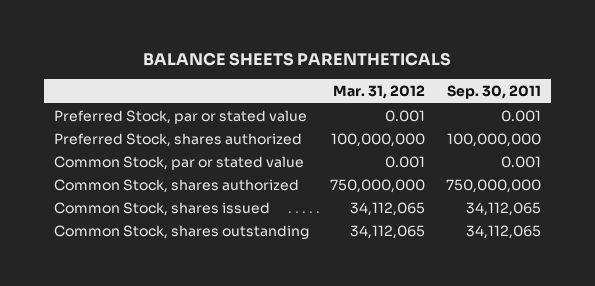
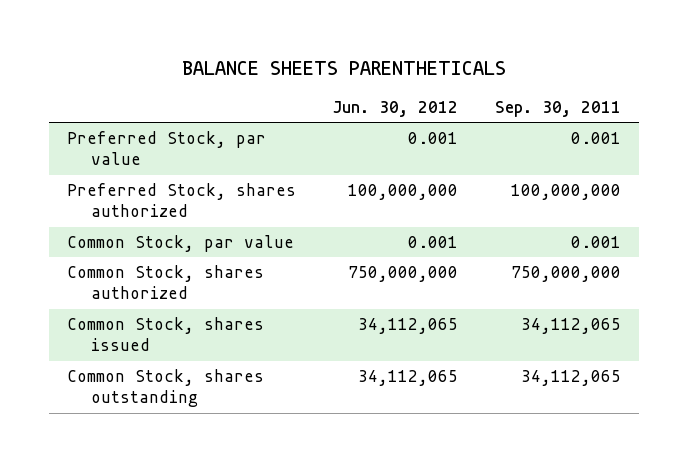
- | Mar. 31, 2012 | Sep. 30, 2011
+ | Jun. 30, 2012 | Sep. 30, 2011
- Preferred Stock, par or stated value | 0.001 | 0.001
+ Preferred Stock, par value | 0.001 | 0.001
- Common Stock, par or stated value | 0.001 | 0.001
+ Common Stock, par value | 0.001 | 0.001

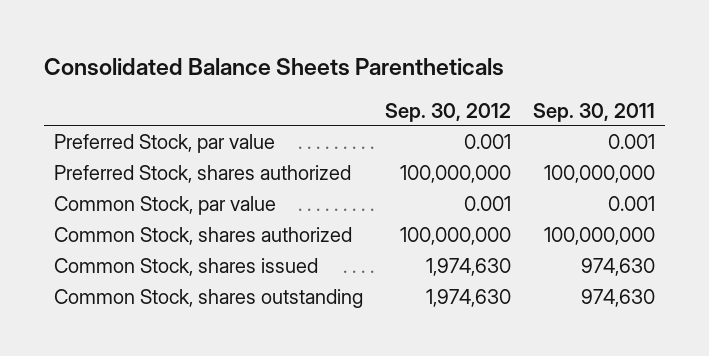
- BALANCE SHEETS PARENTHETICALS
+ Consolidated Balance Sheets Parentheticals
- | Jun. 30, 2012 | Sep. 30, 2011
+ | Sep. 30, 2012 | Sep. 30, 2011
- Common Stock, shares authorized | 750,000,000 | 750,000,000
- Common Stock, shares issued | 34,112,065 | 34,112,065
- Common Stock, shares outstanding | 34,112,065 | 34,112,065
+ Common Stock, shares authorized | 100,000,000 | 100,000,000
+ Common Stock, shares issued | 1,974,630 | 974,630
+ Common Stock, shares outstanding | 1,974,630 | 974,630

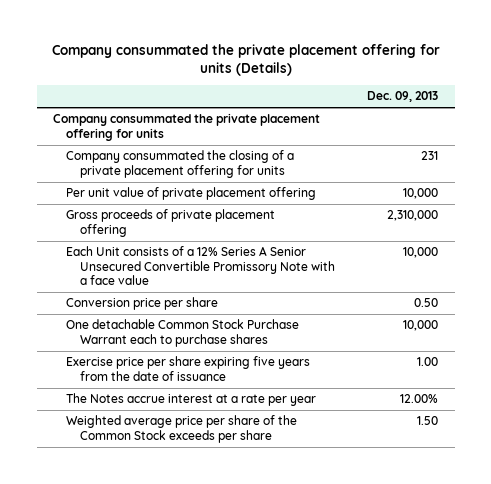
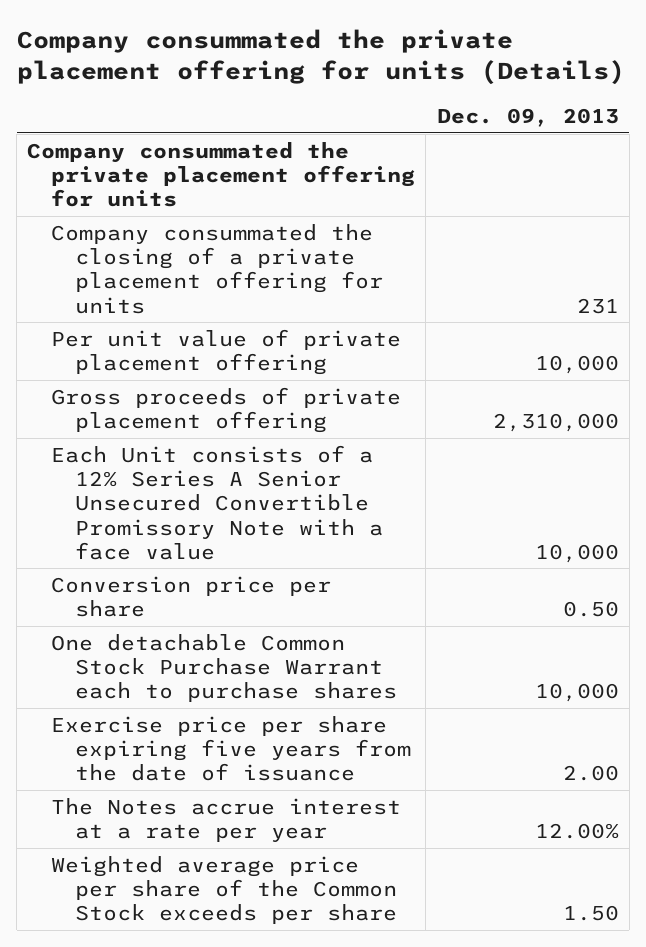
- Exercise price per share expiring five years from the date of issuance | 1.00
+ Exercise price per share expiring five years from the date of issuance | 2.00

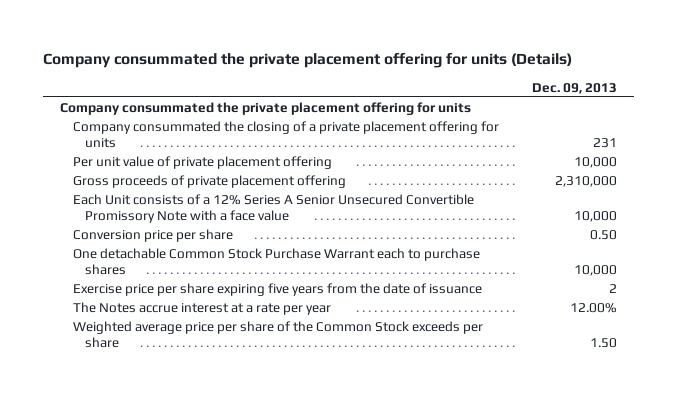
- Exercise price per share expiring five years from the date of issuance | 2.00
+ Exercise price per share expiring five years from the date of issuance | 2

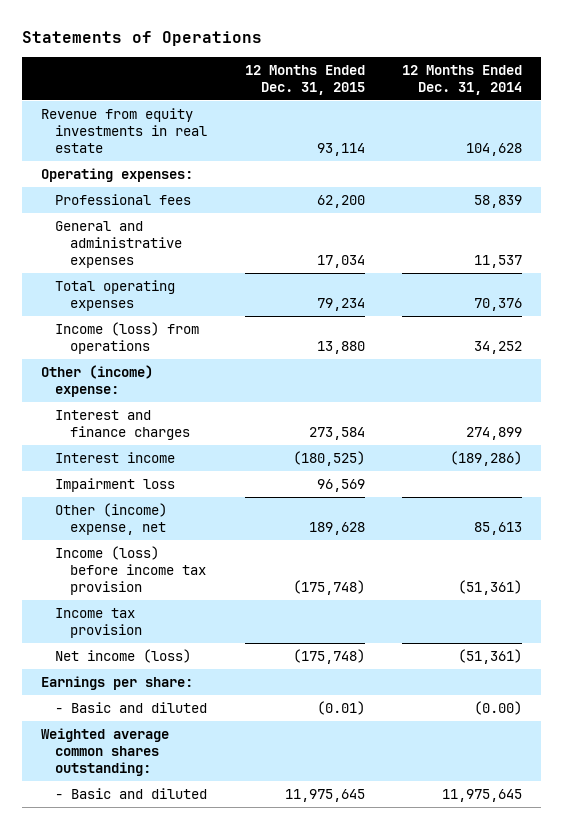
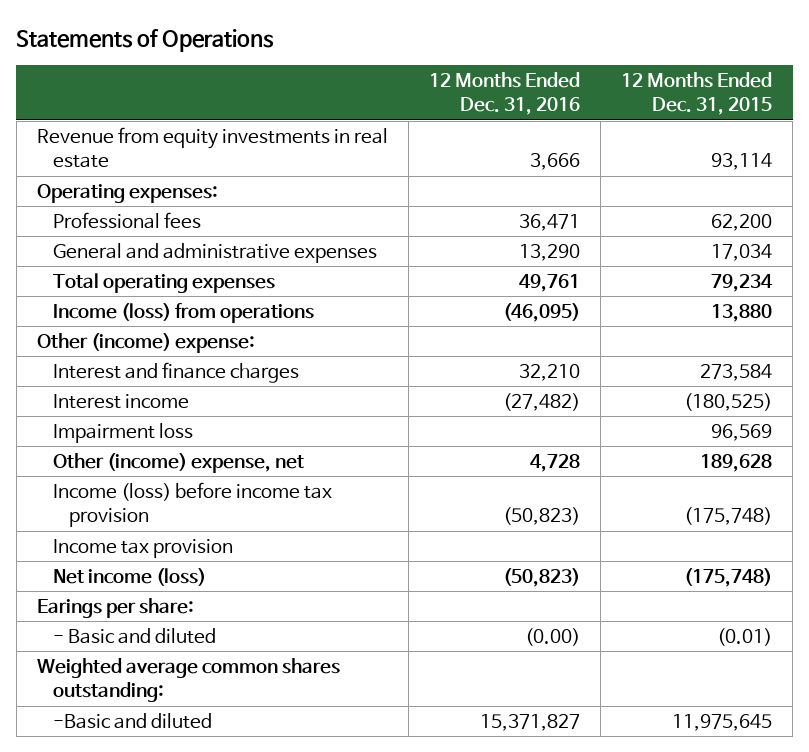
- | 12 Months Ended Dec. 31, 2015 | 12 Months Ended Dec. 31, 2014
+ | 12 Months Ended Dec. 31, 2016 | 12 Months Ended Dec. 31, 2015
- Earnings per share:
+ Earings per share:
- - Basic and diluted | 11,975,645 | 11,975,645
+ -Basic and diluted | 15,371,827 | 11,975,645

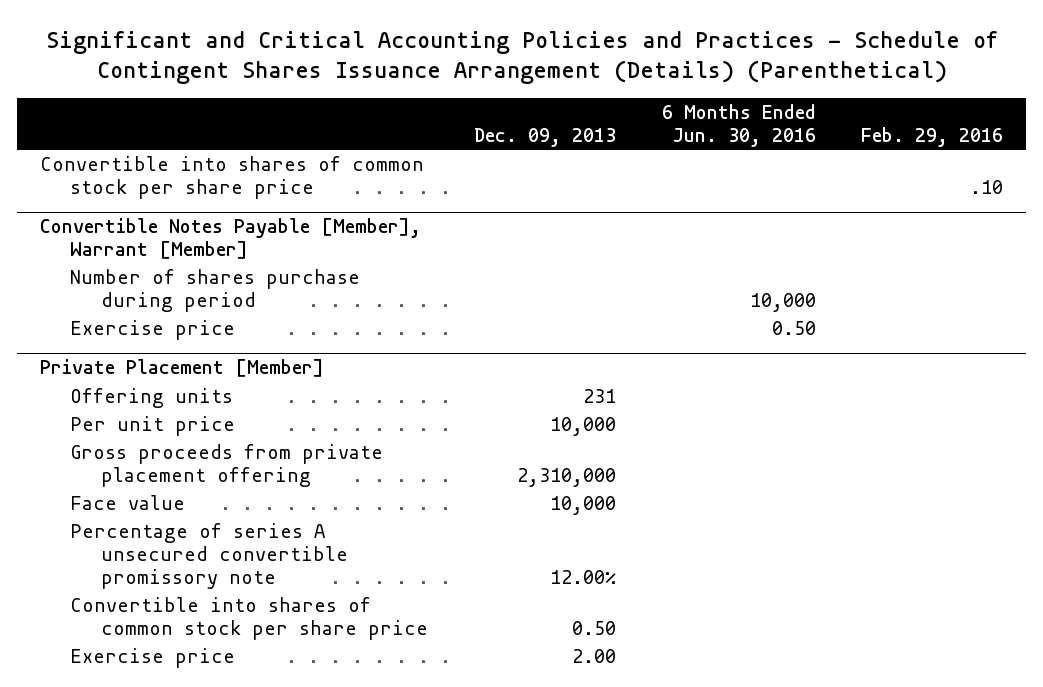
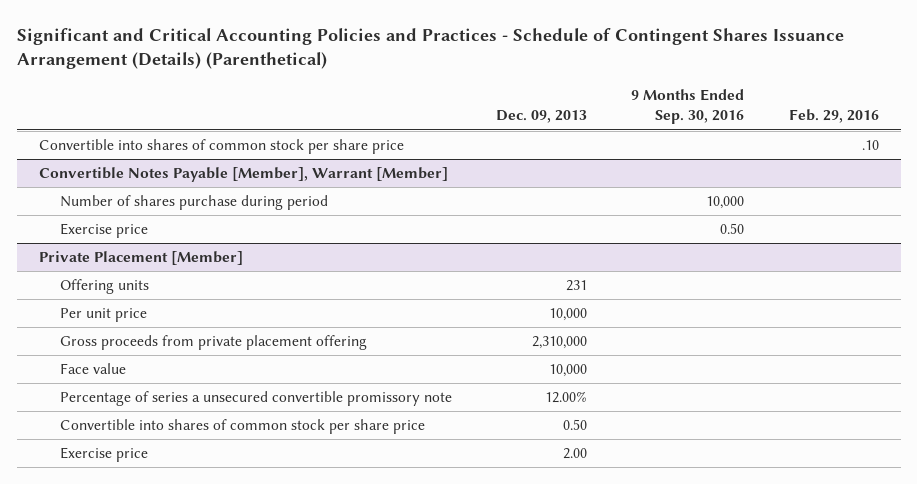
- | Dec. 09, 2013 | 6 Months Ended Jun. 30, 2016 | Feb. 29, 2016
+ | Dec. 09, 2013 | 9 Months Ended Sep. 30, 2016 | Feb. 29, 2016
@ Private Placement [Member]
- Percentage of series A unsecured convertible promissory note | 12.00% | |
+ Percentage of series a unsecured convertible promissory note | 12.00% | |

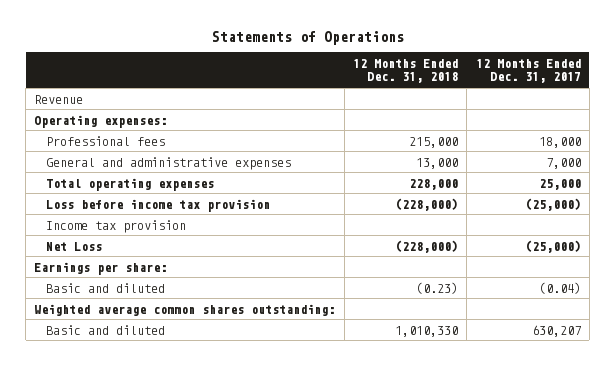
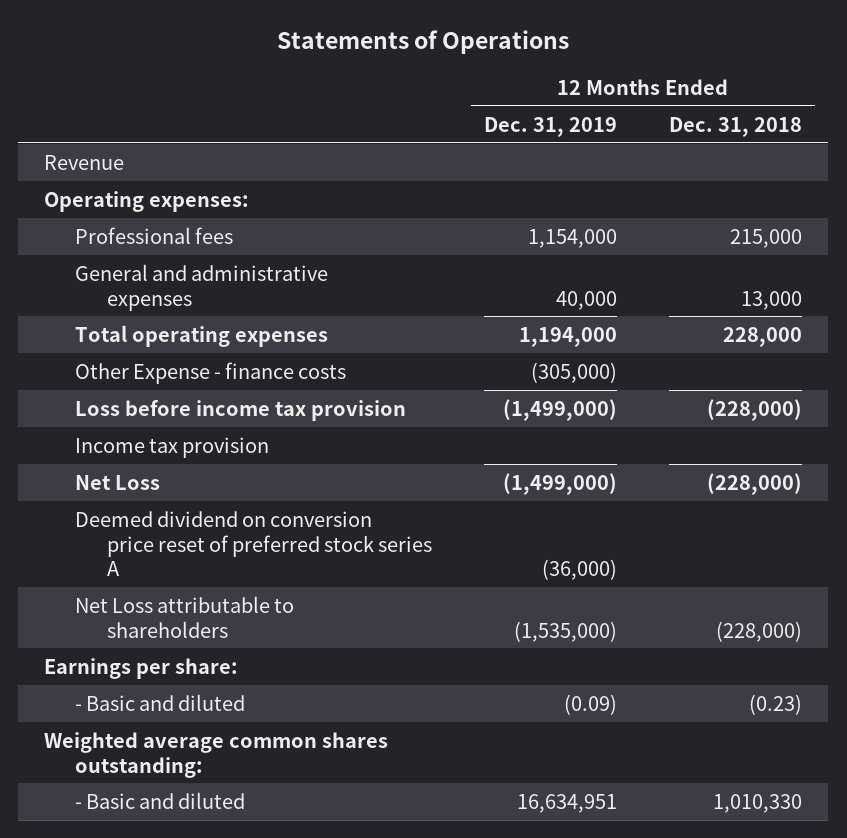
- | 12 Months Ended Dec. 31, 2018 | 12 Months Ended Dec. 31, 2017
+ | 12 Months Ended Dec. 31, 2019 | 12 Months Ended Dec. 31, 2018
+ Other Expense - finance costs | (305,000) |
+ Deemed dividend on conversion price reset of preferred stock series A | (36,000) |
+ Net Loss attributable to shareholders | (1,535,000) | (228,000)
- Basic and diluted | (0.23) | (0.04)
+ - Basic and diluted | (0.09) | (0.23)
- Basic and diluted | 1,010,330 | 630,207
+ - Basic and diluted | 16,634,951 | 1,010,330

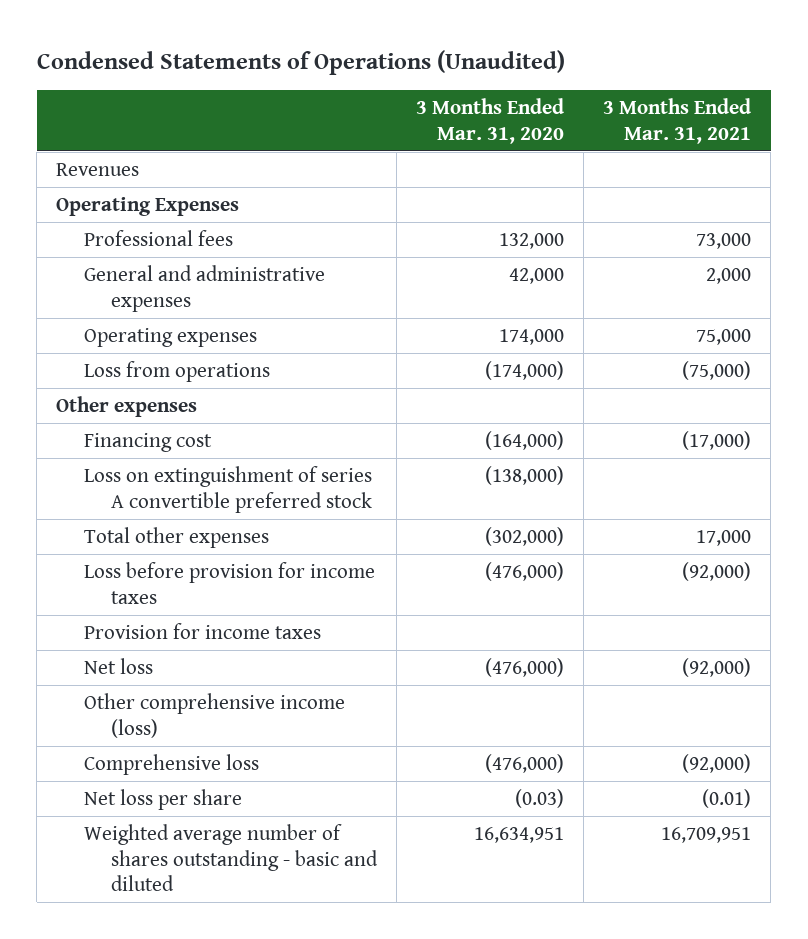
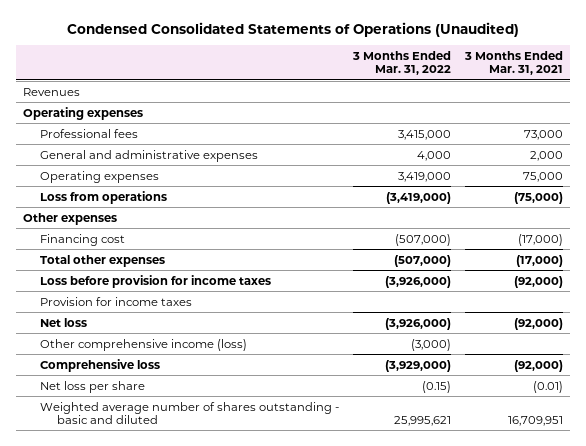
- Condensed Statements of Operations (Unaudited)
+ Condensed Consolidated Statements of Operations (Unaudited)
- | 3 Months Ended Mar. 31, 2020 | 3 Months Ended Mar. 31, 2021
+ | 3 Months Ended Mar. 31, 2022 | 3 Months Ended Mar. 31, 2021
- Operating Expenses
+ Operating expenses
- Loss on extinguishment of series A convertible preferred stock | (138,000) |
- Total other expenses | (302,000) | 17,000
+ Total other expenses | (507,000) | (17,000)

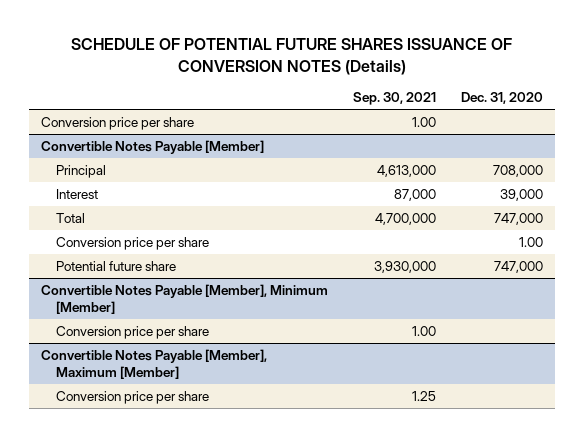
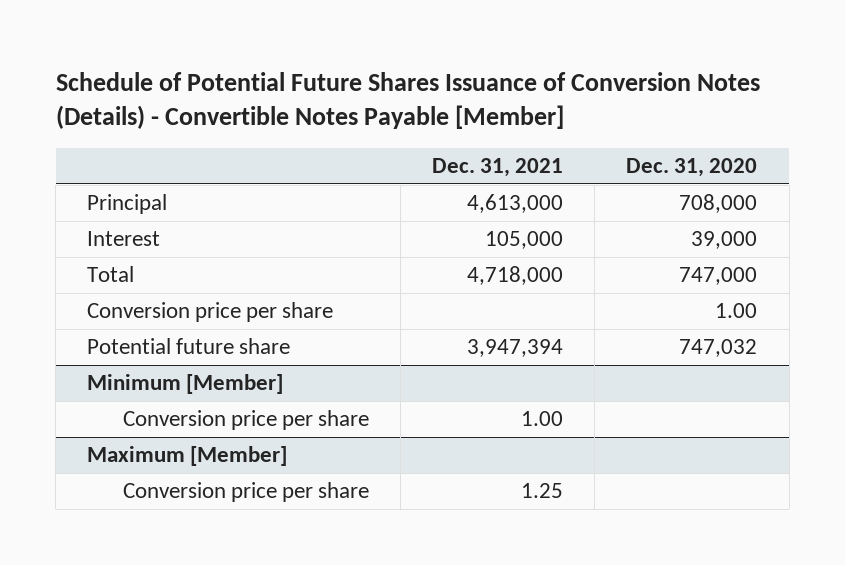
- SCHEDULE OF POTENTIAL FUTURE SHARES ISSUANCE OF CONVERSION NOTES (Details)
+ Schedule of Potential Future Shares Issuance of Conversion Notes (Details) - Convertible Notes Payable [Member]
- | Sep. 30, 2021 | Dec. 31, 2020
+ | Dec. 31, 2021 | Dec. 31, 2020
- Conversion price per share | 1.00 |
- Convertible Notes Payable [Member]
- Potential future share | 3,930,000 | 747,000
- Convertible Notes Payable [Member], Minimum [Member]
+ Potential future share | 3,947,394 | 747,032
+ Minimum [Member]
- Convertible Notes Payable [Member], Maximum [Member]
+ Maximum [Member]

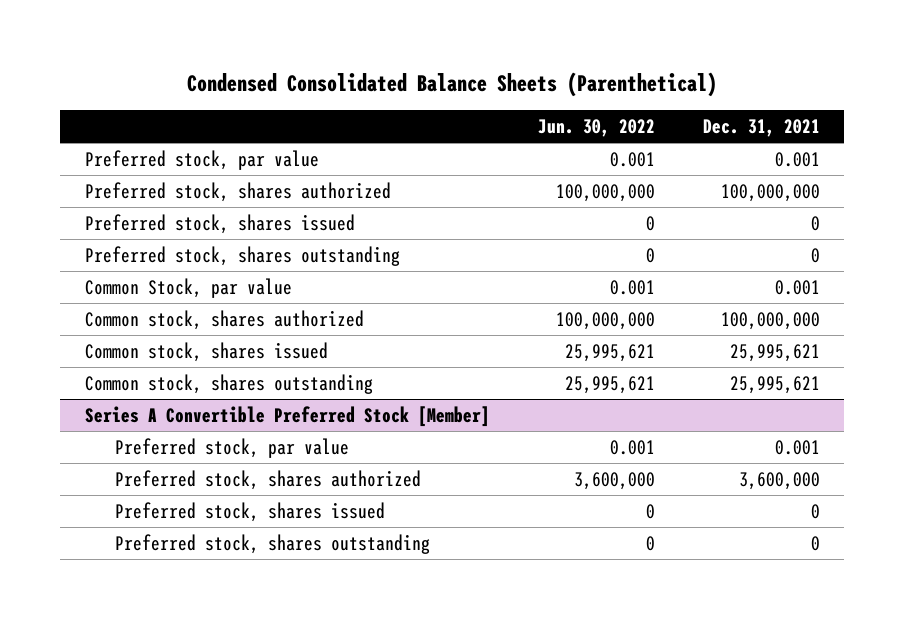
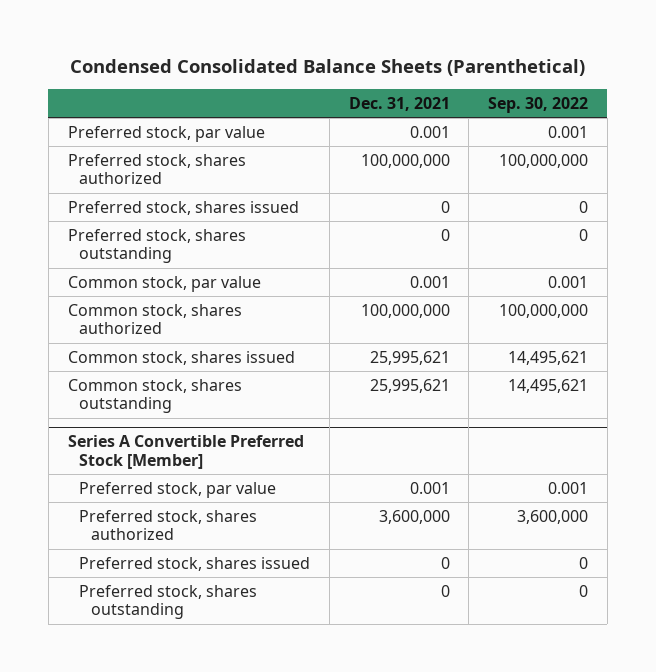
- | Jun. 30, 2022 | Dec. 31, 2021
+ | Dec. 31, 2021 | Sep. 30, 2022
- Common Stock, par value | 0.001 | 0.001
+ Common stock, par value | 0.001 | 0.001

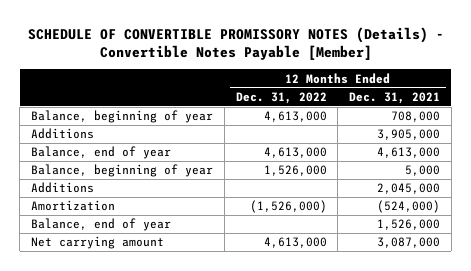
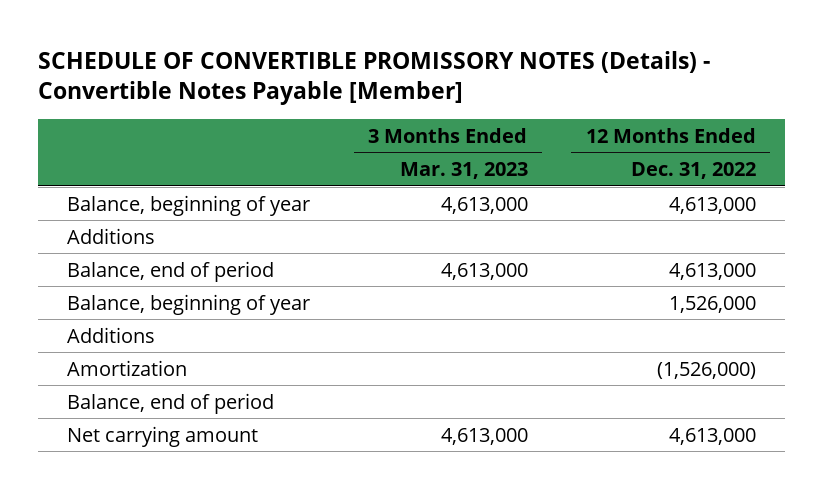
- | 12 Months Ended Dec. 31, 2022 | 12 Months Ended Dec. 31, 2021
+ | 3 Months Ended Mar. 31, 2023 | 12 Months Ended Dec. 31, 2022
- Balance, end of year | 4,613,000 | 4,613,000
+ Balance, end of period | 4,613,000 | 4,613,000
- Balance, end of year | | 1,526,000
+ Balance, end of period

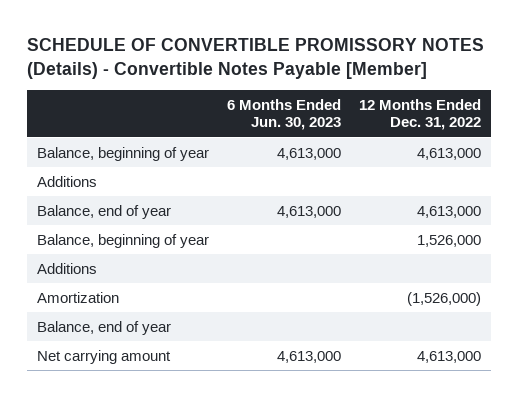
- | 3 Months Ended Mar. 31, 2023 | 12 Months Ended Dec. 31, 2022
+ | 6 Months Ended Jun. 30, 2023 | 12 Months Ended Dec. 31, 2022
- Balance, end of period | 4,613,000 | 4,613,000
+ Balance, end of year | 4,613,000 | 4,613,000
- Balance, end of period
+ Balance, end of year

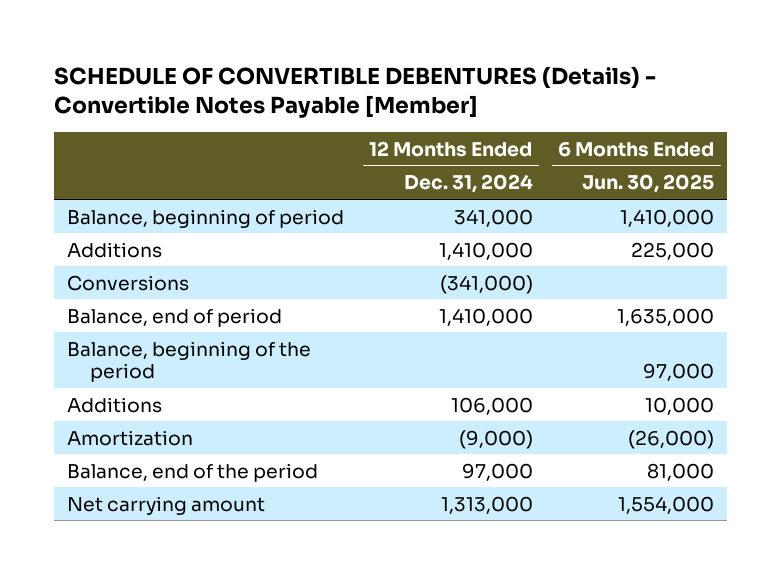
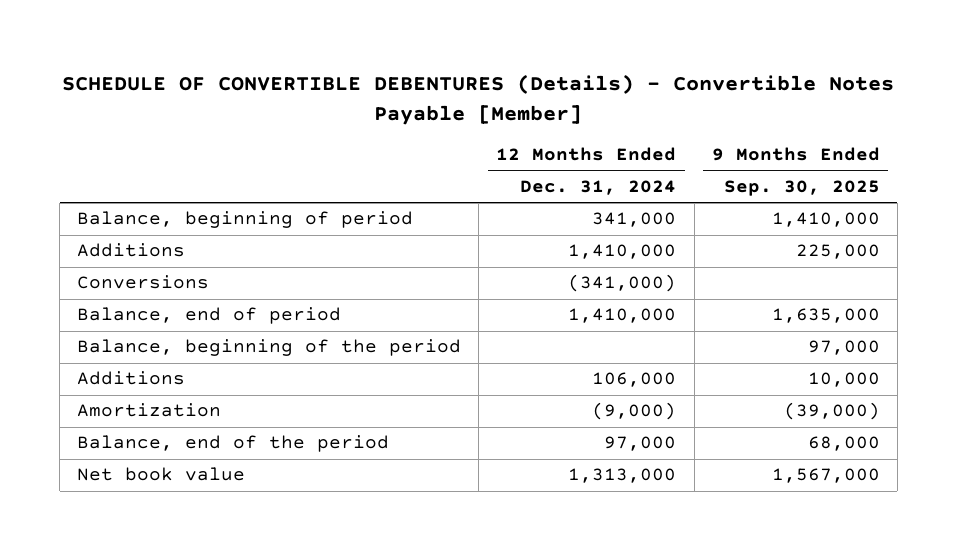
- | 12 Months Ended Dec. 31, 2024 | 6 Months Ended Jun. 30, 2025
+ | 12 Months Ended Dec. 31, 2024 | 9 Months Ended Sep. 30, 2025
- Net carrying amount | 1,313,000 | 1,554,000
+ Net book value | 1,313,000 | 1,567,000

